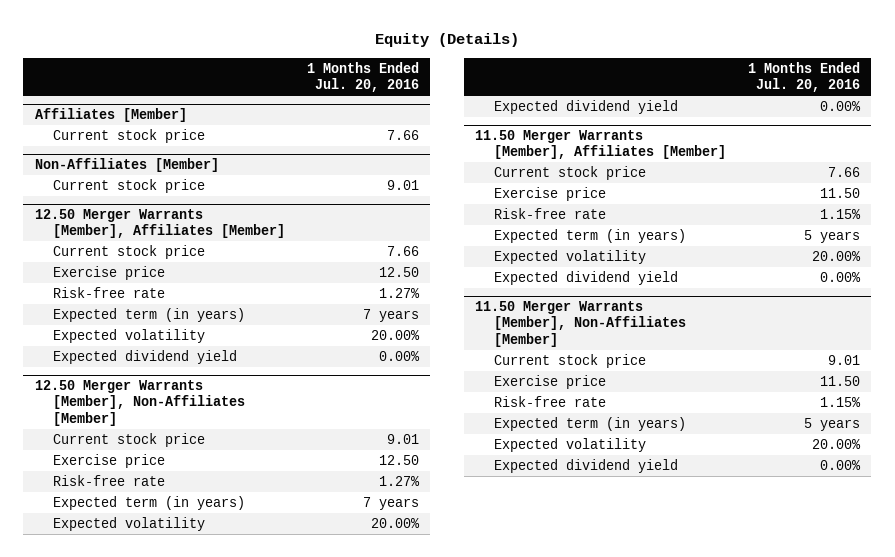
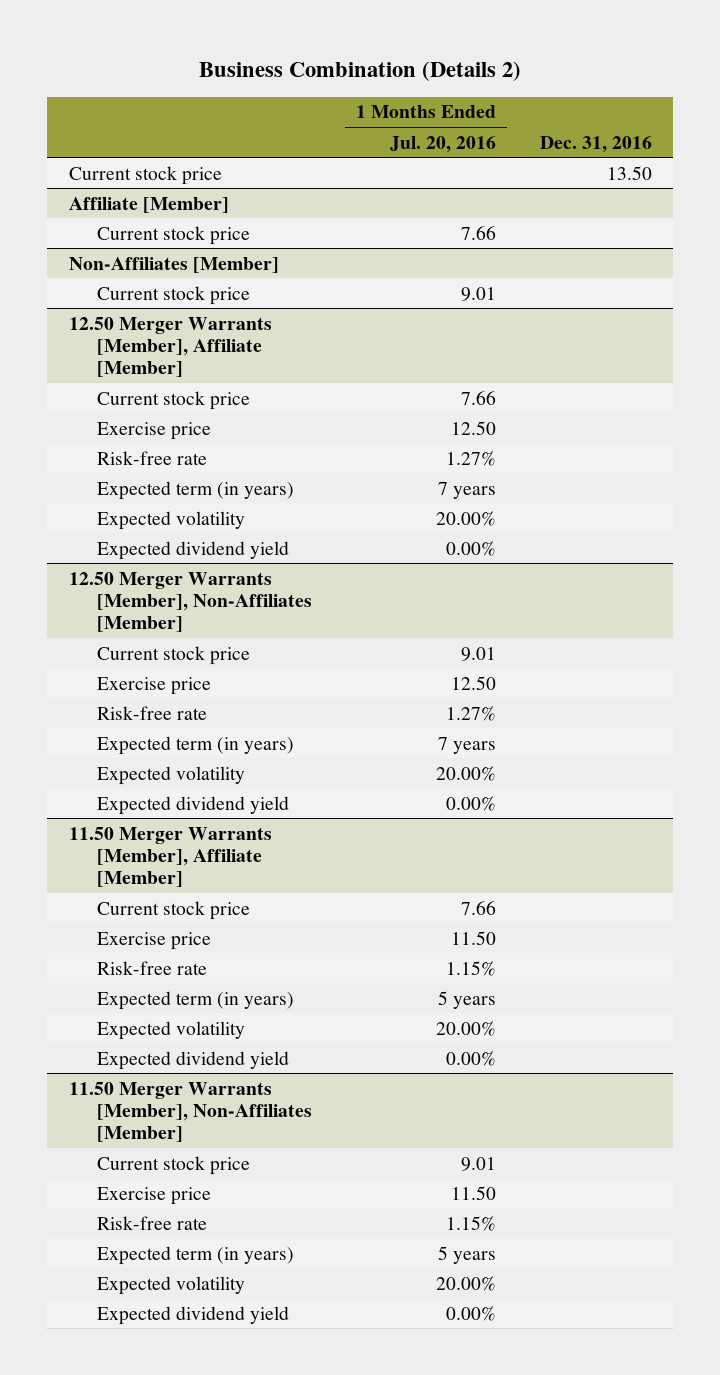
- Equity (Details)
+ Business Combination (Details 2)
- | 1 Months Ended Jul. 20, 2016
+ | 1 Months Ended Jul. 20, 2016 | Dec. 31, 2016
- Affiliates [Member]
+ Current stock price | | 13.50
+ Affiliate [Member]
- 12.50 Merger Warrants [Member], Affiliates [Member]
+ 12.50 Merger Warrants [Member], Affiliate [Member]
- 11.50 Merger Warrants [Member], Affiliates [Member]
+ 11.50 Merger Warrants [Member], Affiliate [Member]

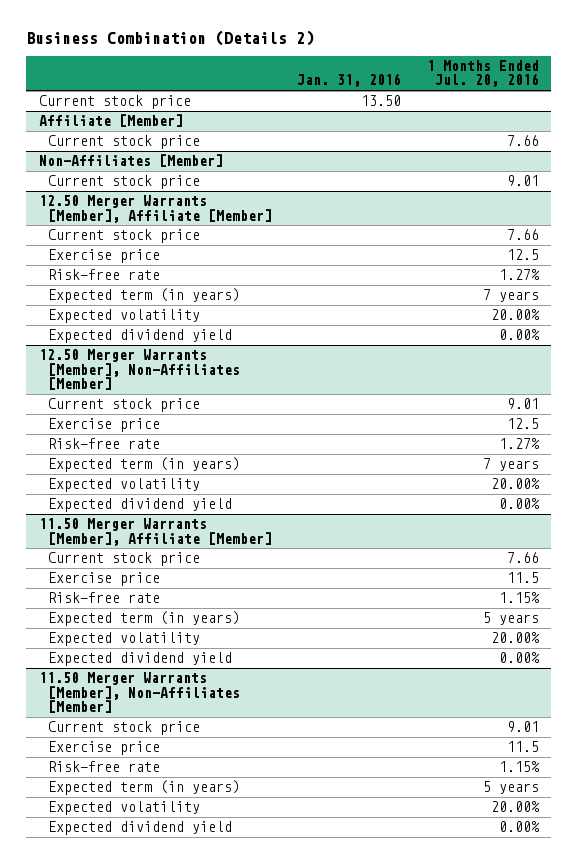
- | 1 Months Ended Jul. 20, 2016 | Dec. 31, 2016
+ | Jan. 31, 2016 | 1 Months Ended Jul. 20, 2016
@ 12.50 Merger Warrants [Member], Affiliate [Member]
- Exercise price | 12.50 |
+ Exercise price | | 12.5
@ 12.50 Merger Warrants [Member], Non-Affiliates [Member]
- Exercise price | 12.50 |
+ Exercise price | | 12.5
@ 11.50 Merger Warrants [Member], Affiliate [Member]
- Exercise price | 11.50 |
+ Exercise price | | 11.5
@ 11.50 Merger Warrants [Member], Non-Affiliates [Member]
- Exercise price | 11.50 |
+ Exercise price | | 11.5

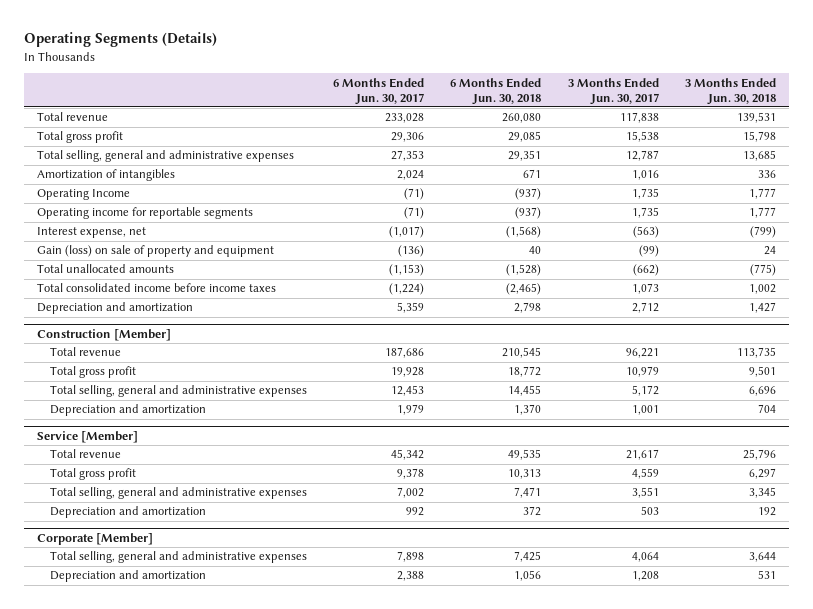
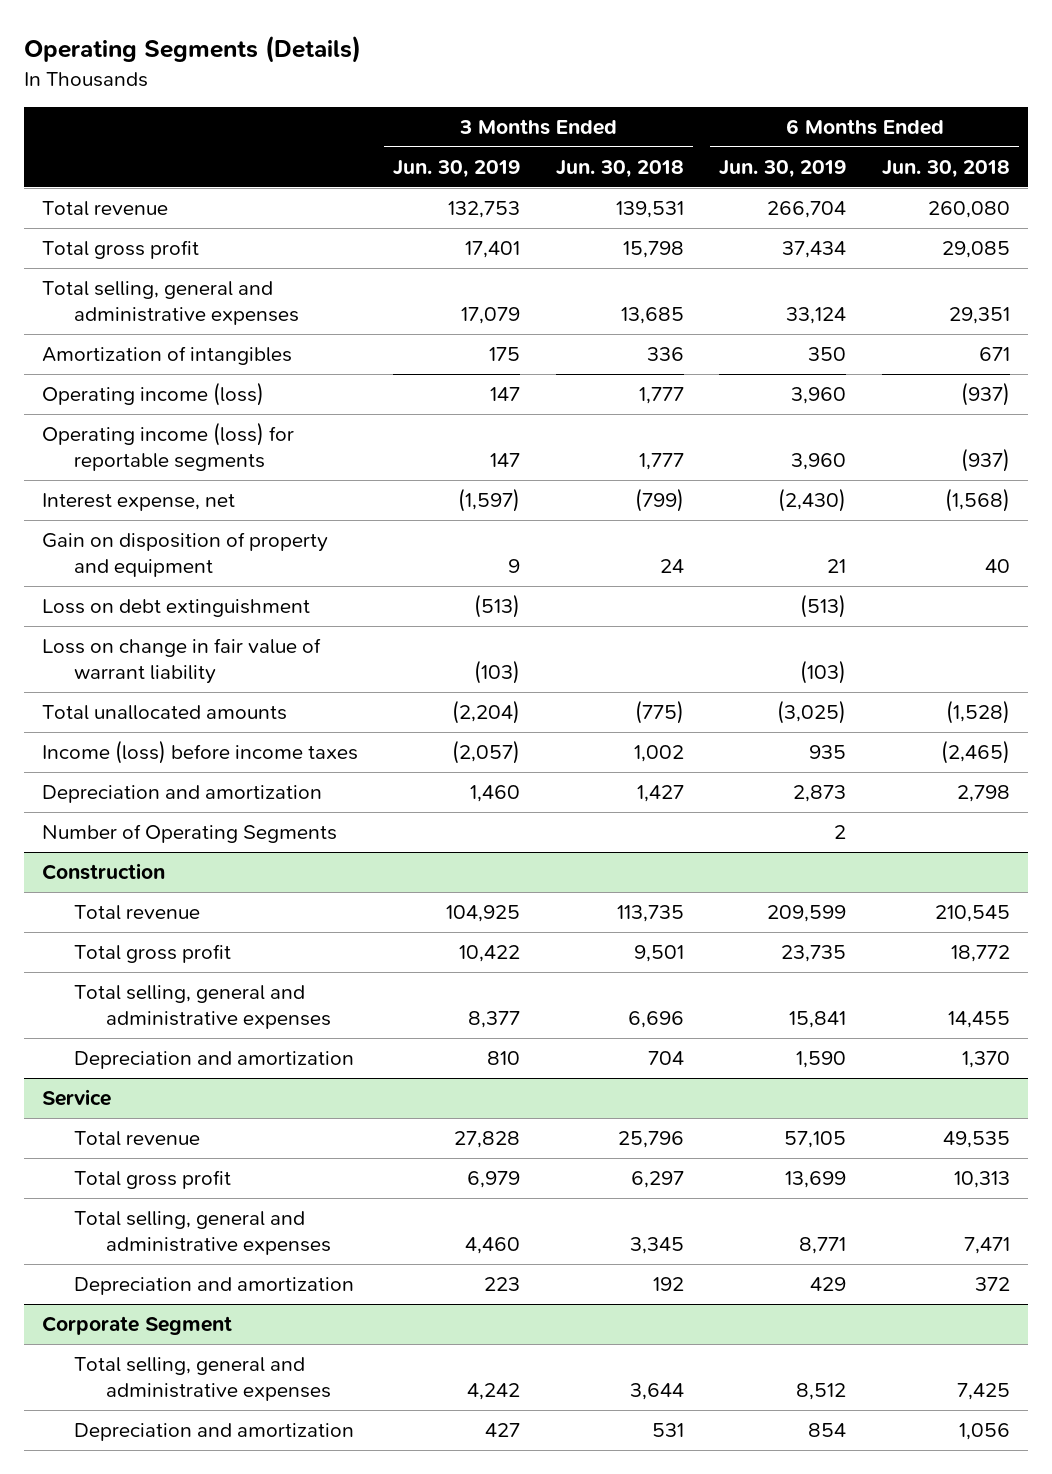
- | 6 Months Ended Jun. 30, 2017 | 6 Months Ended Jun. 30, 2018 | 3 Months Ended Jun. 30, 2017 | 3 Months Ended Jun. 30, 2018
+ | 3 Months Ended Jun. 30, 2019 | 3 Months Ended Jun. 30, 2018 | 6 Months Ended Jun. 30, 2019 | 6 Months Ended Jun. 30, 2018
- Operating Income | (71) | (937) | 1,735 | 1,777
- Operating income for reportable segments | (71) | (937) | 1,735 | 1,777
+ Operating income (loss) | 147 | 1,777 | 3,960 | (937)
+ Operating income (loss) for reportable segments | 147 | 1,777 | 3,960 | (937)
- Gain (loss) on sale of property and equipment | (136) | 40 | (99) | 24
+ Gain on disposition of property and equipment | 9 | 24 | 21 | 40
+ Loss on debt extinguishment | (513) | | (513) |
+ Loss on change in fair value of warrant liability | (103) | | (103) |
- Total consolidated income before income taxes | (1,224) | (2,465) | 1,073 | 1,002
+ Income (loss) before income taxes | (2,057) | 1,002 | 935 | (2,465)
- Construction [Member]
+ Number of Operating Segments | | | 2 |
+ Construction
- Service [Member]
+ Service
- Corporate [Member]
+ Corporate Segment

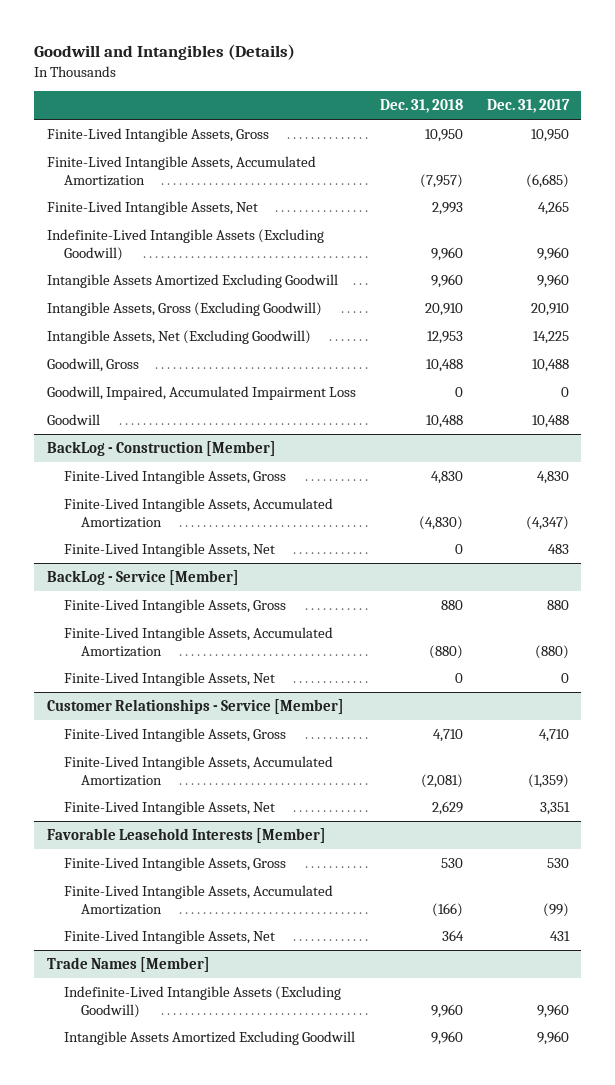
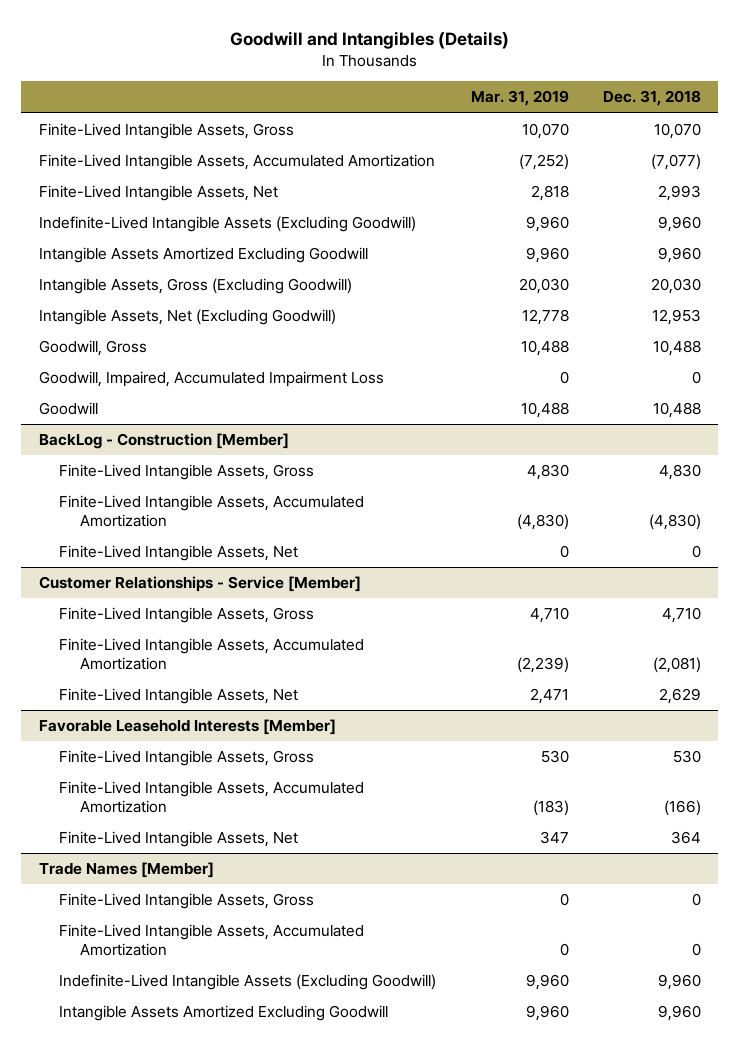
- | Dec. 31, 2018 | Dec. 31, 2017
+ | Mar. 31, 2019 | Dec. 31, 2018
- Finite-Lived Intangible Assets, Gross | 10,950 | 10,950
- Finite-Lived Intangible Assets, Accumulated Amortization | (7,957) | (6,685)
+ Finite-Lived Intangible Assets, Gross | 10,070 | 10,070
+ Finite-Lived Intangible Assets, Accumulated Amortization | (7,252) | (7,077)
- Intangible Assets, Gross (Excluding Goodwill) | 20,910 | 20,910
+ Intangible Assets, Gross (Excluding Goodwill) | 20,030 | 20,030
- BackLog - Service [Member]
- Finite-Lived Intangible Assets, Gross | 880 | 880
- Finite-Lived Intangible Assets, Accumulated Amortization | (880) | (880)
- Finite-Lived Intangible Assets, Net | 0 | 0
@ Trade Names [Member]
+ Finite-Lived Intangible Assets, Gross | 0 | 0
+ Finite-Lived Intangible Assets, Accumulated Amortization | 0 | 0

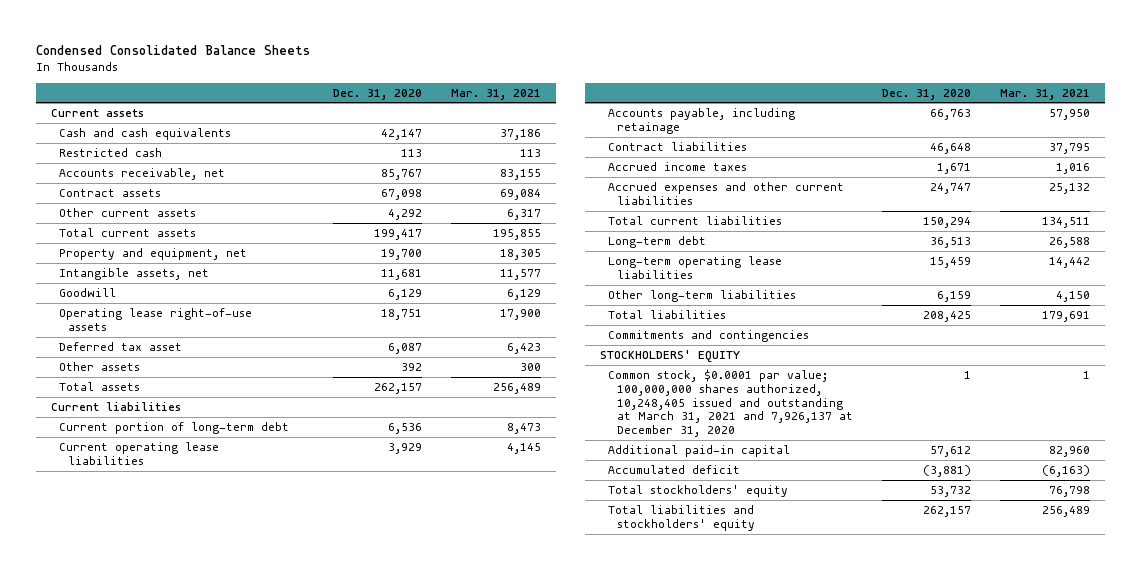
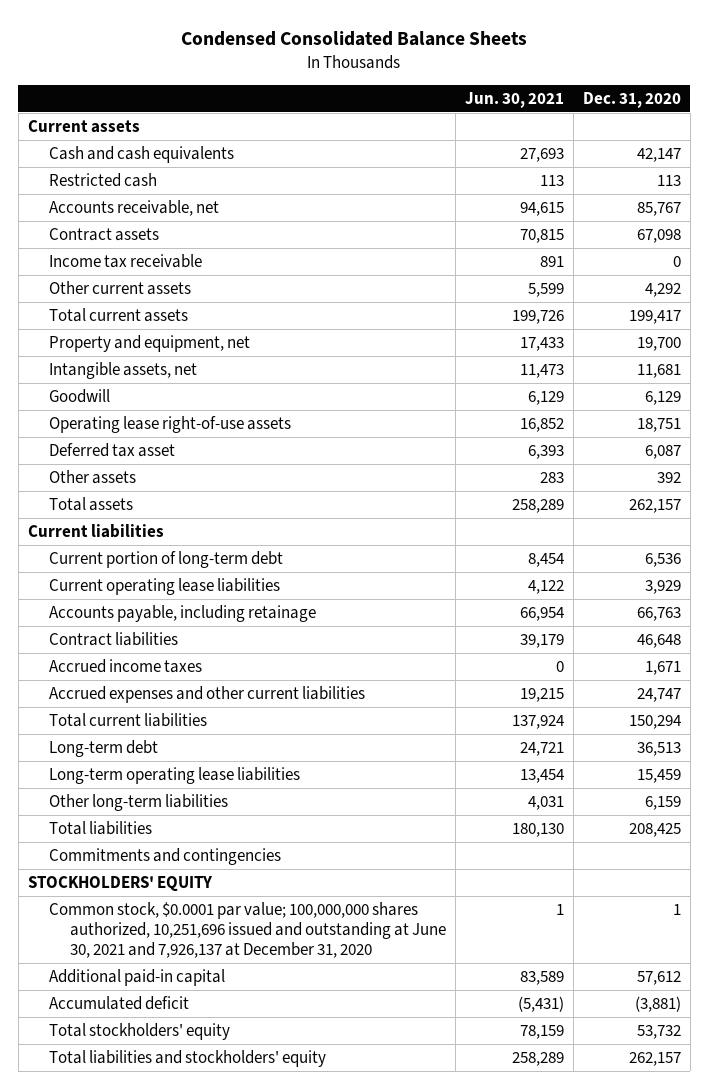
- | Dec. 31, 2020 | Mar. 31, 2021
+ | Jun. 30, 2021 | Dec. 31, 2020
+ Income tax receivable | 891 | 0
- Common stock, $0.0001 par value; 100,000,000 shares authorized, 10,248,405 issued and outstanding at March 31, 2021 and 7,926,137 at December 31, 2020 | 1 | 1
+ Common stock, $0.0001 par value; 100,000,000 shares authorized, 10,251,696 issued and outstanding at June 30, 2021 and 7,926,137 at December 31, 2020 | 1 | 1

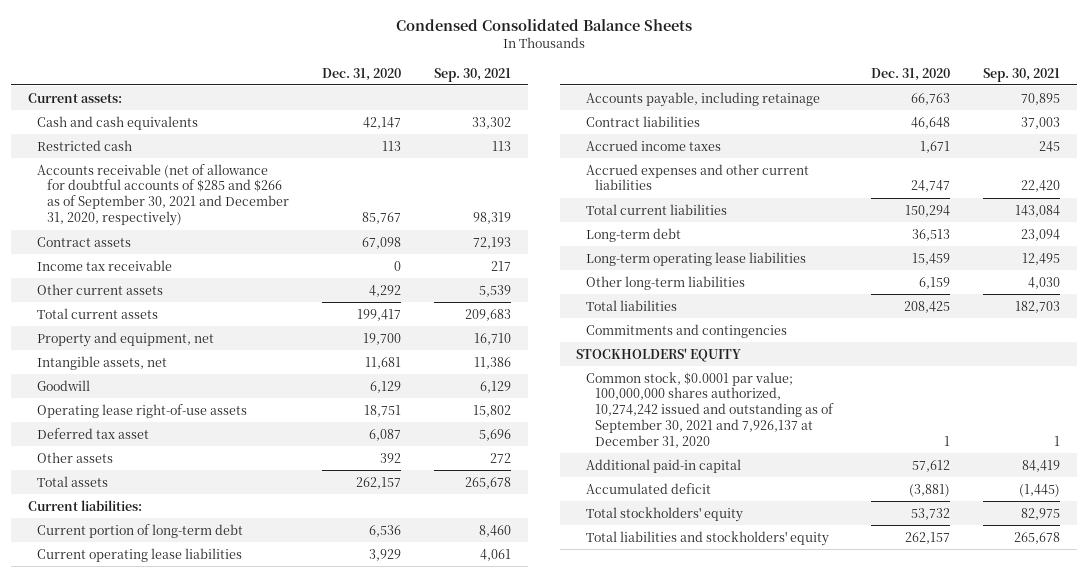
- | Jun. 30, 2021 | Dec. 31, 2020
+ | Dec. 31, 2020 | Sep. 30, 2021
- Current assets
+ Current assets:
- Accounts receivable, net | 94,615 | 85,767
+ Accounts receivable (net of allowance for doubtful accounts of $285 and $266 as of September 30, 2021 and December 31, 2020, respectively) | 85,767 | 98,319
- Current liabilities
+ Current liabilities:
- Common stock, $0.0001 par value; 100,000,000 shares authorized, 10,251,696 issued and outstanding at June 30, 2021 and 7,926,137 at December 31, 2020 | 1 | 1
+ Common stock, $0.0001 par value; 100,000,000 shares authorized, 10,274,242 issued and outstanding as of September 30, 2021 and 7,926,137 at December 31, 2020 | 1 | 1

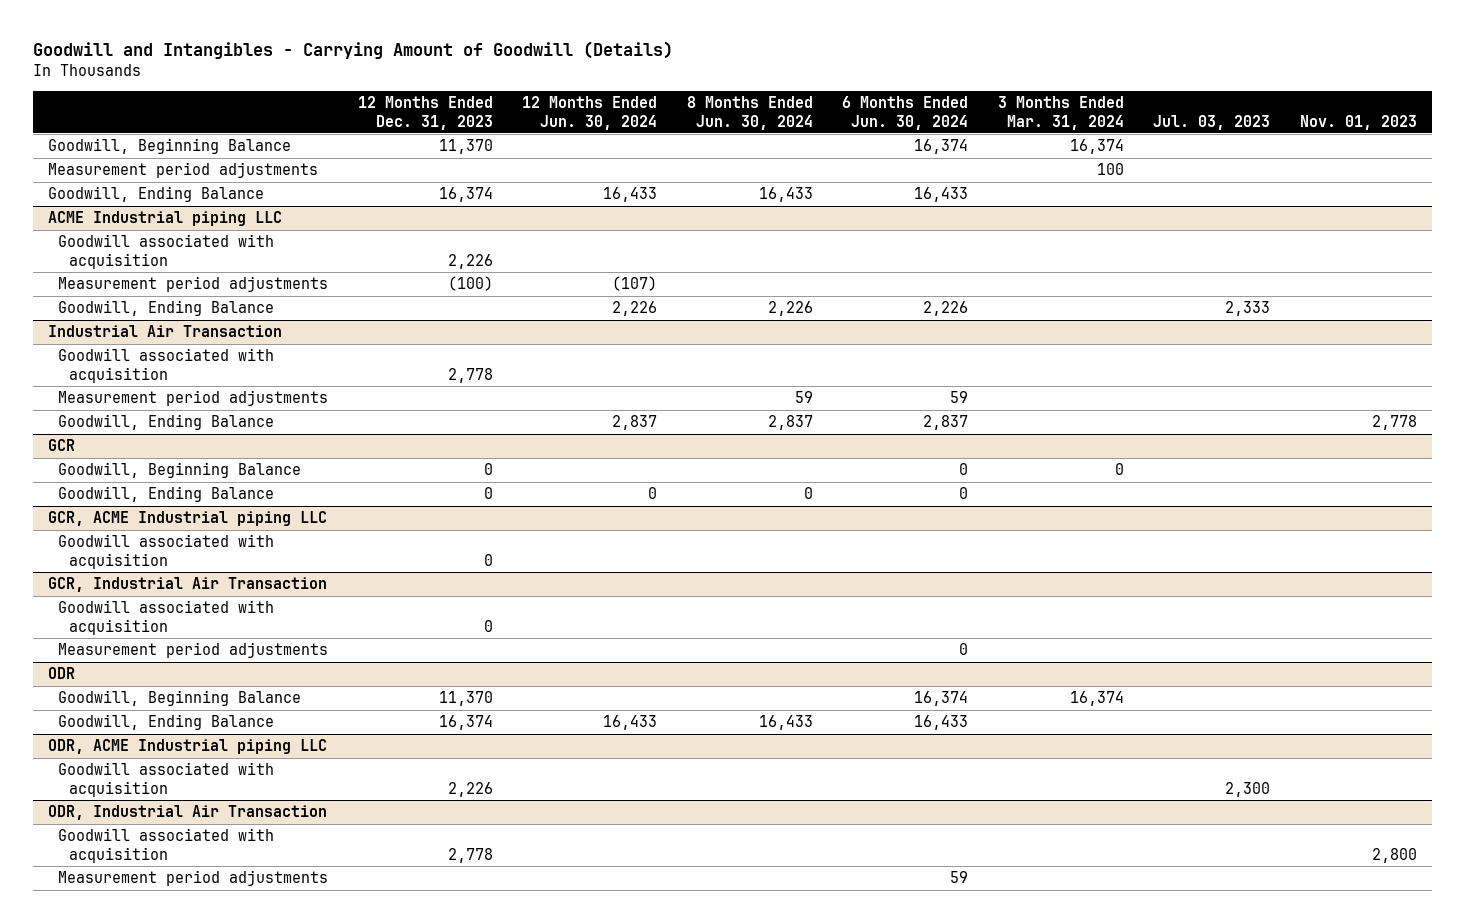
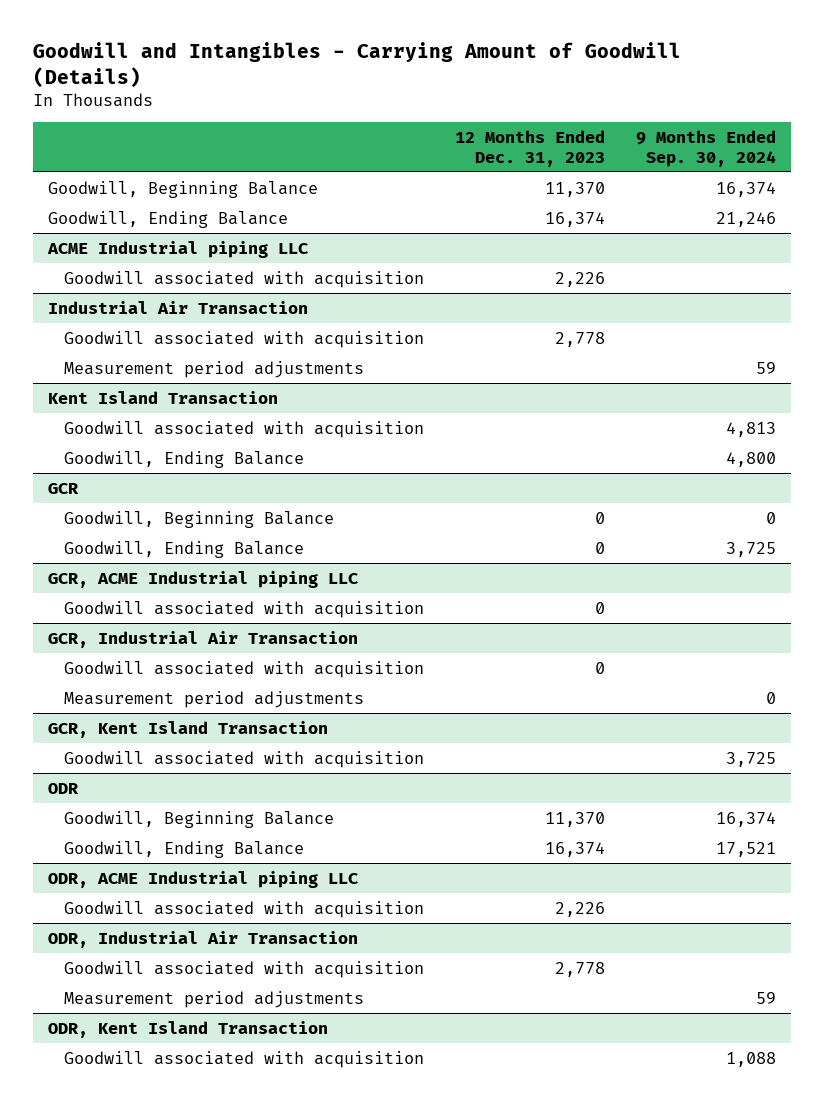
- | 12 Months Ended Dec. 31, 2023 | 12 Months Ended Jun. 30, 2024 | 8 Months Ended Jun. 30, 2024 | 6 Months Ended Jun. 30, 2024 | 3 Months Ended Mar. 31, 2024 | Jul. 03, 2023 | Nov. 01, 2023
+ | 12 Months Ended Dec. 31, 2023 | 9 Months Ended Sep. 30, 2024
- Measurement period adjustments | | | | | 100 | |
@ ACME Industrial piping LLC
- Measurement period adjustments | (100) | (107) | | | | |
- Goodwill, Ending Balance | | 2,226 | 2,226 | 2,226 | | 2,333 |
+ Kent Island Transaction
+ Goodwill associated with acquisition | | 4,813
+ GCR, Kent Island Transaction
+ Goodwill associated with acquisition | | 3,725
+ ODR, Kent Island Transaction
+ Goodwill associated with acquisition | | 1,088

